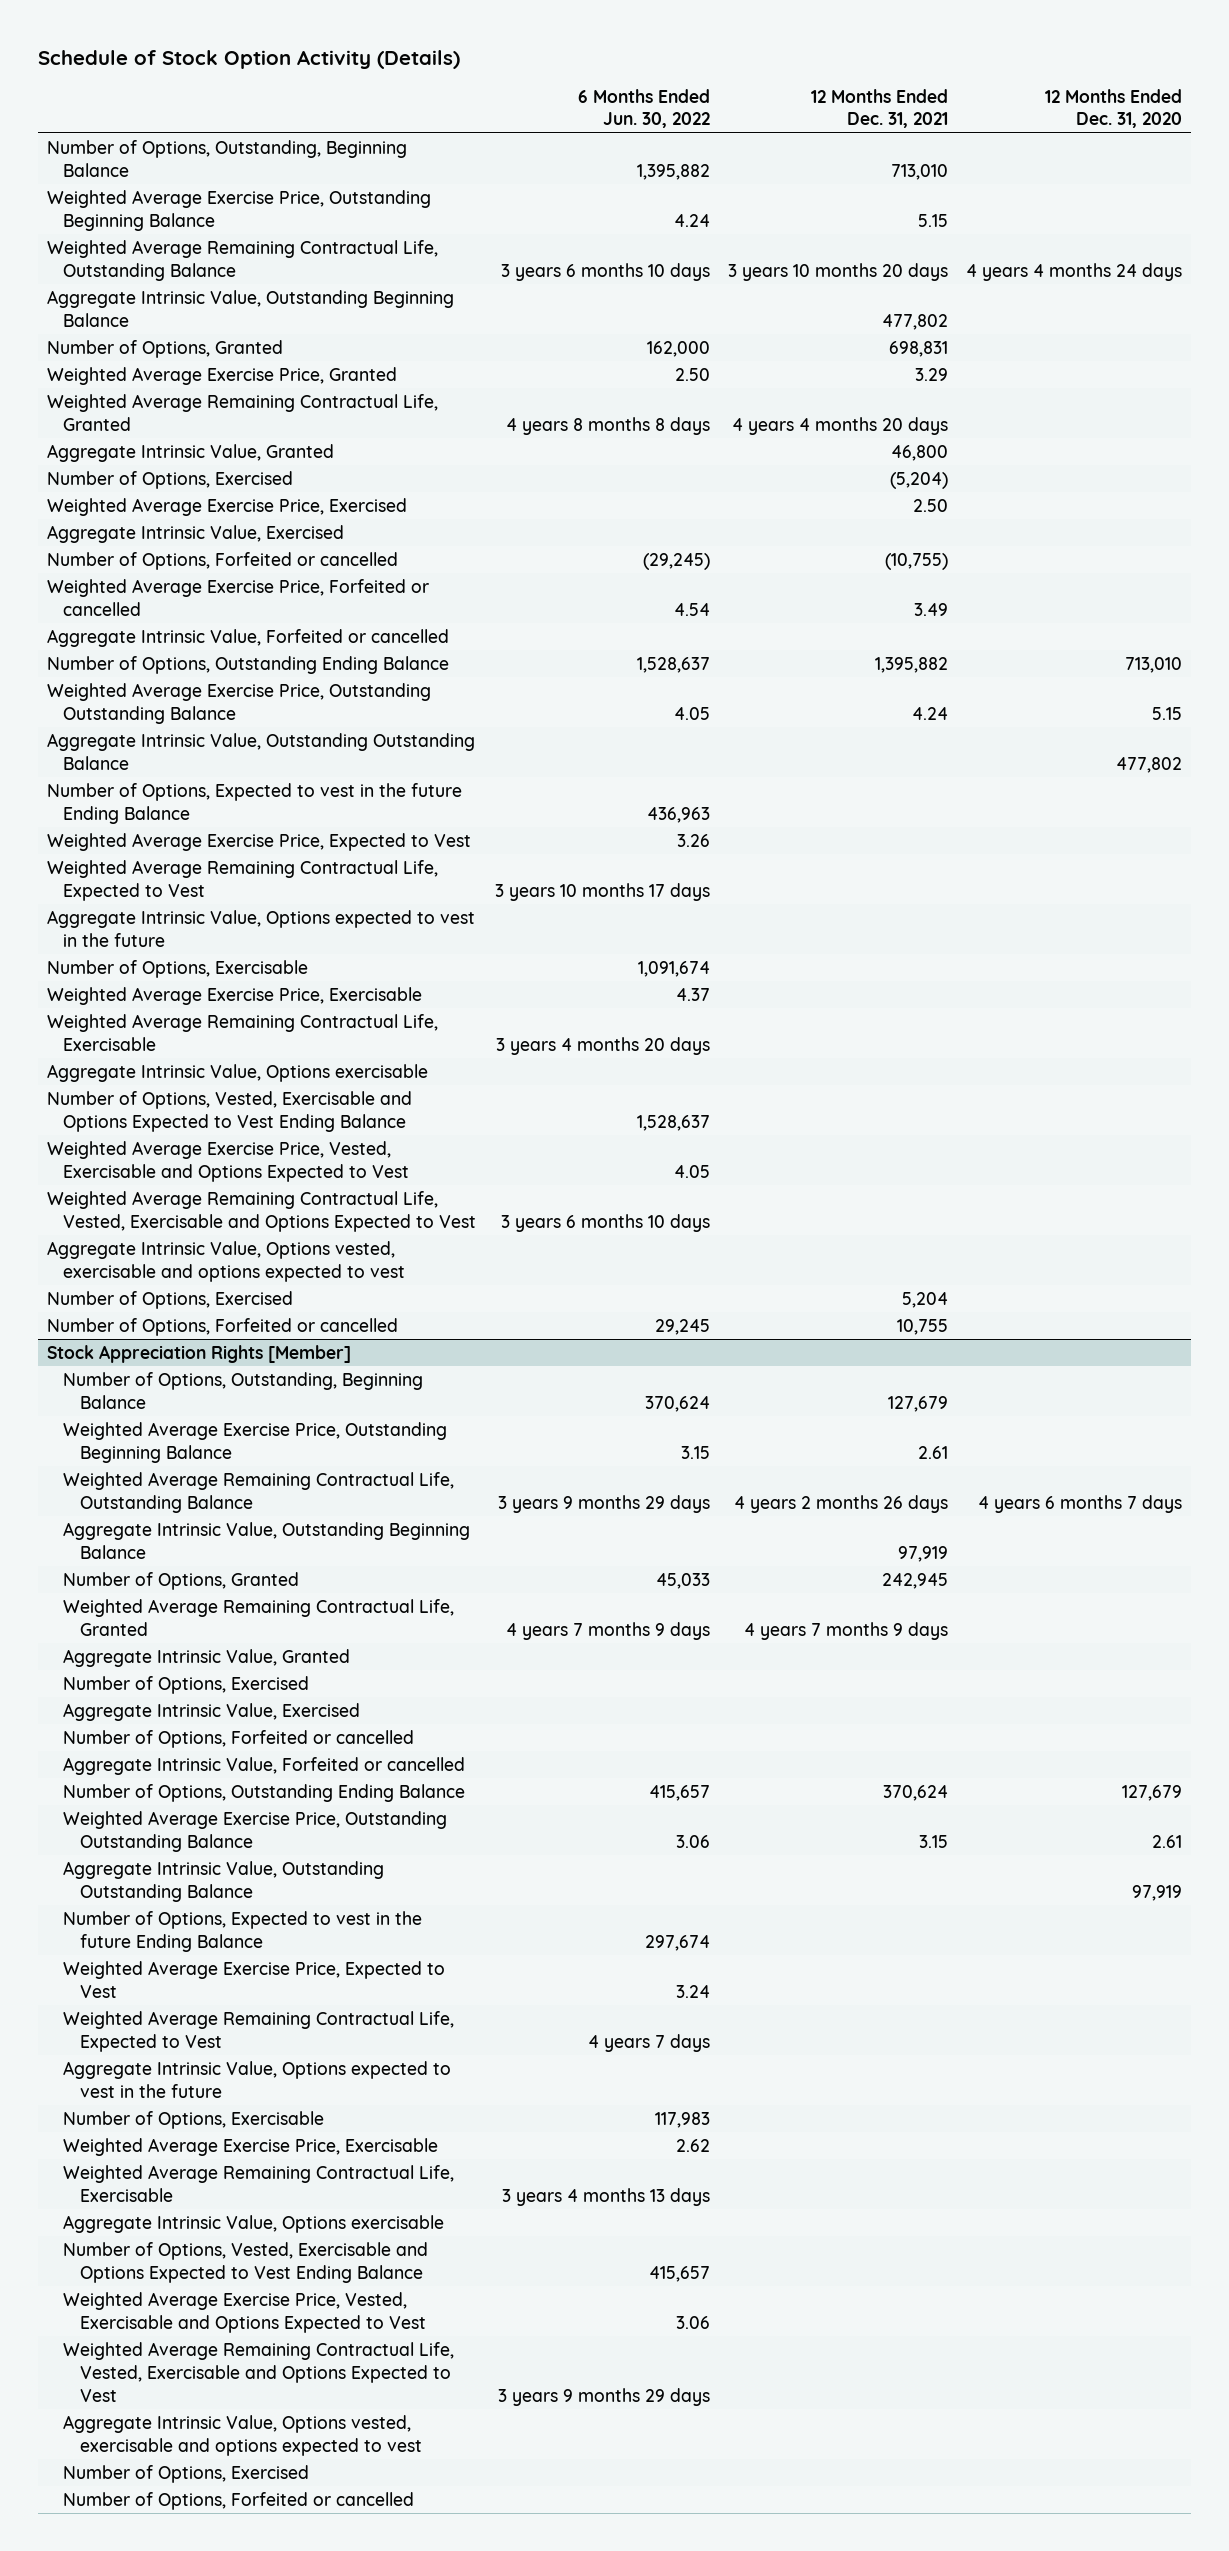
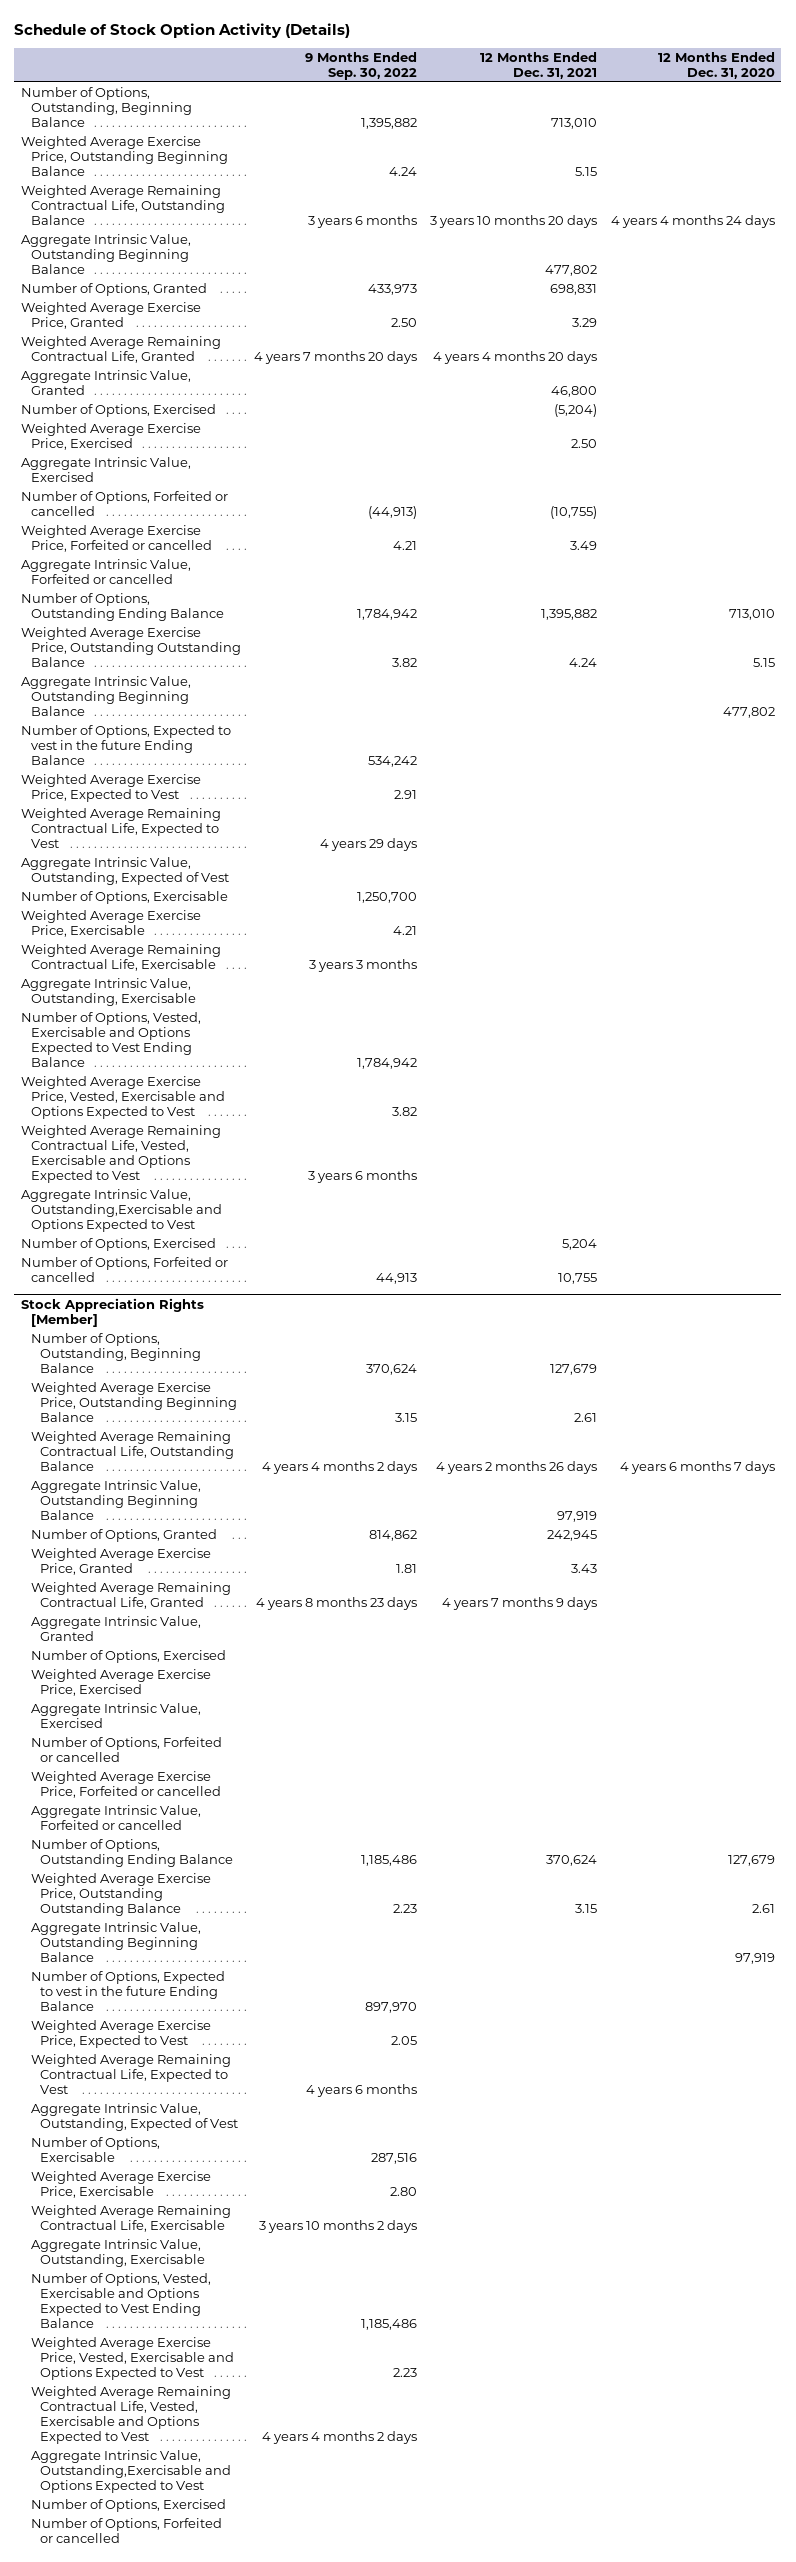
- | 6 Months Ended Jun. 30, 2022 | 12 Months Ended Dec. 31, 2021 | 12 Months Ended Dec. 31, 2020
+ | 9 Months Ended Sep. 30, 2022 | 12 Months Ended Dec. 31, 2021 | 12 Months Ended Dec. 31, 2020
- Aggregate Intrinsic Value, Outstanding Outstanding Balance | | | 477,802
+ Aggregate Intrinsic Value, Outstanding Beginning Balance | | | 477,802
- Aggregate Intrinsic Value, Options expected to vest in the future
+ Aggregate Intrinsic Value, Outstanding, Expected of Vest
- Aggregate Intrinsic Value, Options exercisable
+ Aggregate Intrinsic Value, Outstanding, Exercisable
- Aggregate Intrinsic Value, Options vested, exercisable and options expected to vest
+ Aggregate Intrinsic Value, Outstanding,Exercisable and Options Expected to Vest
@ Stock Appreciation Rights [Member]
+ Weighted Average Exercise Price, Granted | 1.81 | 3.43 |
+ Weighted Average Exercise Price, Exercised
+ Weighted Average Exercise Price, Forfeited or cancelled
- Aggregate Intrinsic Value, Outstanding Outstanding Balance | | | 97,919
+ Aggregate Intrinsic Value, Outstanding Beginning Balance | | | 97,919
- Aggregate Intrinsic Value, Options expected to vest in the future
+ Aggregate Intrinsic Value, Outstanding, Expected of Vest
- Aggregate Intrinsic Value, Options exercisable
+ Aggregate Intrinsic Value, Outstanding, Exercisable
- Aggregate Intrinsic Value, Options vested, exercisable and options expected to vest
+ Aggregate Intrinsic Value, Outstanding,Exercisable and Options Expected to Vest

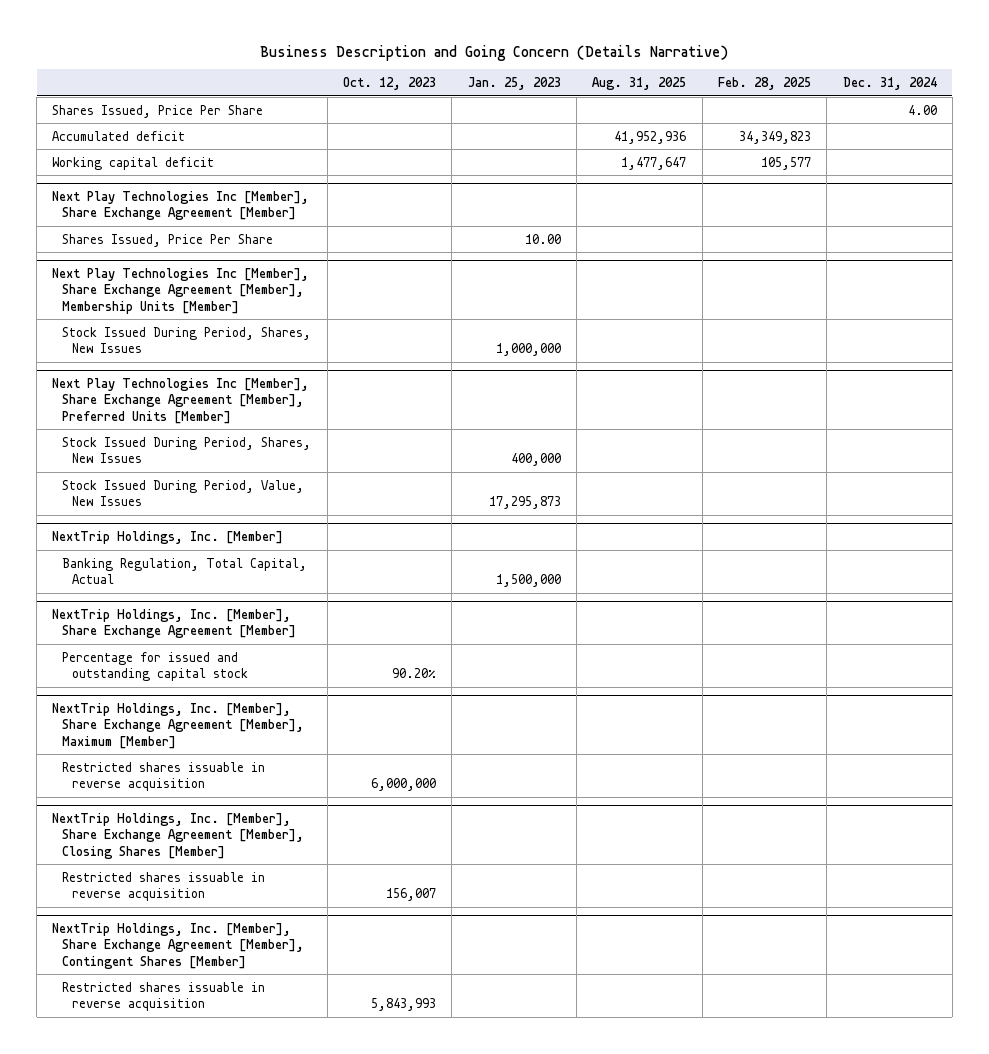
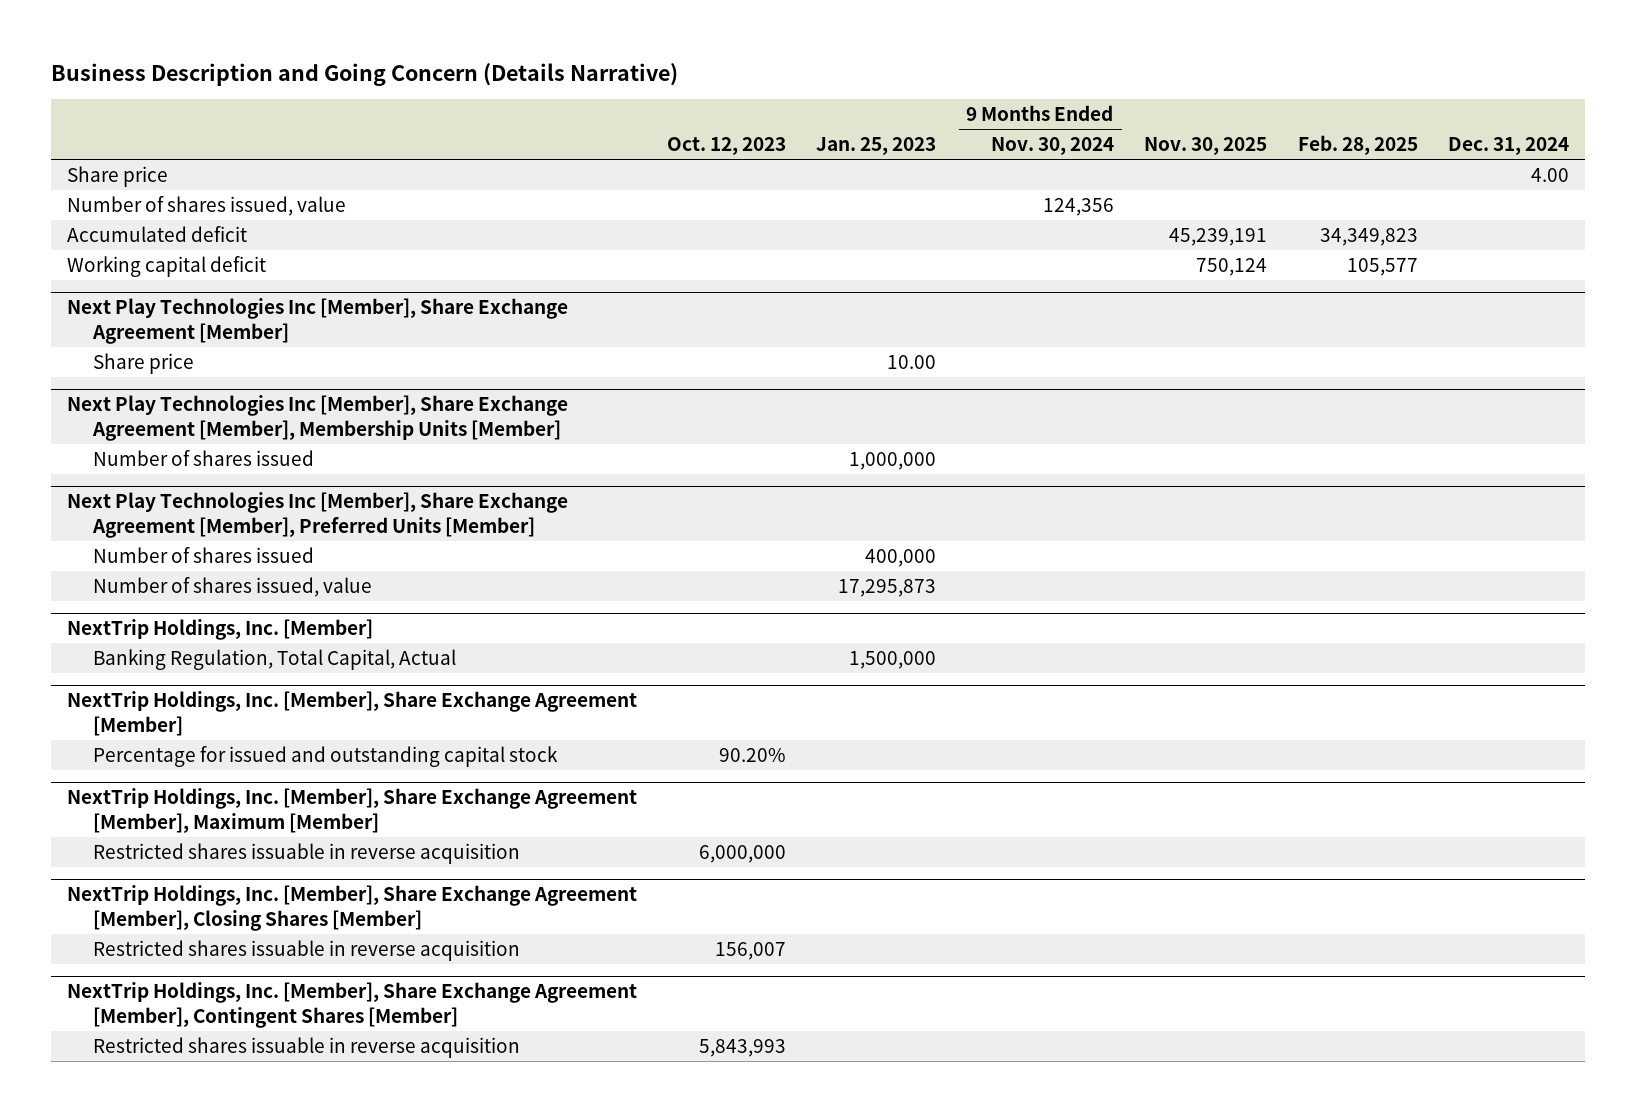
- | Oct. 12, 2023 | Jan. 25, 2023 | Aug. 31, 2025 | Feb. 28, 2025 | Dec. 31, 2024
+ | Oct. 12, 2023 | Jan. 25, 2023 | 9 Months Ended Nov. 30, 2024 | Nov. 30, 2025 | Feb. 28, 2025 | Dec. 31, 2024
- Shares Issued, Price Per Share | | | | | 4.00
+ Share price | | | | | | 4.00
+ Number of shares issued, value | | | 124,356 | | |
@ Next Play Technologies Inc [Member], Share Exchange Agreement [Member]
- Shares Issued, Price Per Share | | 10.00 | | |
+ Share price | | 10.00 | | | |
@ Next Play Technologies Inc [Member], Share Exchange Agreement [Member], Membership Units [Member]
- Stock Issued During Period, Shares, New Issues | | 1,000,000 | | |
+ Number of shares issued | | 1,000,000 | | | |
@ Next Play Technologies Inc [Member], Share Exchange Agreement [Member], Preferred Units [Member]
- Stock Issued During Period, Shares, New Issues | | 400,000 | | |
- Stock Issued During Period, Value, New Issues | | 17,295,873 | | |
+ Number of shares issued | | 400,000 | | | |
+ Number of shares issued, value | | 17,295,873 | | | |

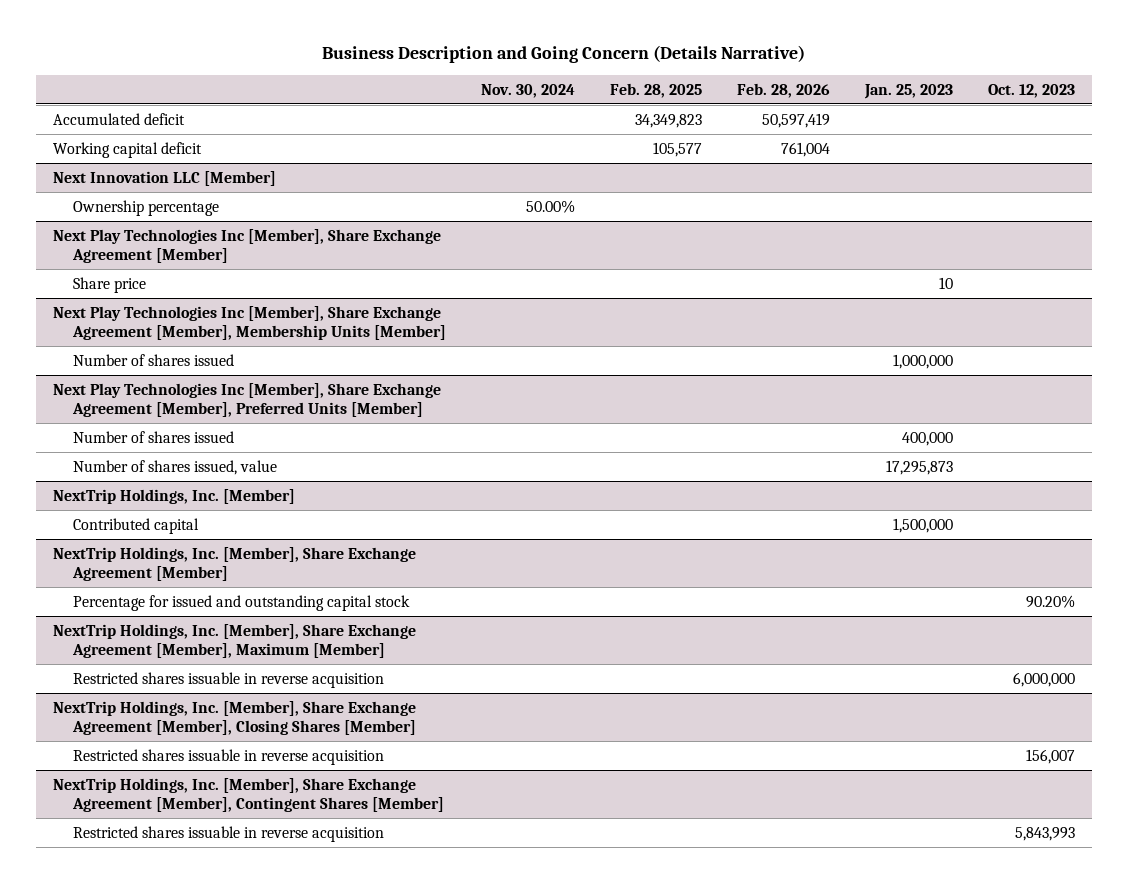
- | Oct. 12, 2023 | Jan. 25, 2023 | 9 Months Ended Nov. 30, 2024 | Nov. 30, 2025 | Feb. 28, 2025 | Dec. 31, 2024
+ | Nov. 30, 2024 | Feb. 28, 2025 | Feb. 28, 2026 | Jan. 25, 2023 | Oct. 12, 2023
- Share price | | | | | | 4.00
- Number of shares issued, value | | | 124,356 | | |
+ Next Innovation LLC [Member]
+ Ownership percentage | 50.00% | | | |
@ Next Play Technologies Inc [Member], Share Exchange Agreement [Member]
- Share price | | 10.00 | | | |
+ Share price | | | | 10 |
@ NextTrip Holdings, Inc. [Member]
- Banking Regulation, Total Capital, Actual | | 1,500,000 | | | |
+ Contributed capital | | | | 1,500,000 |

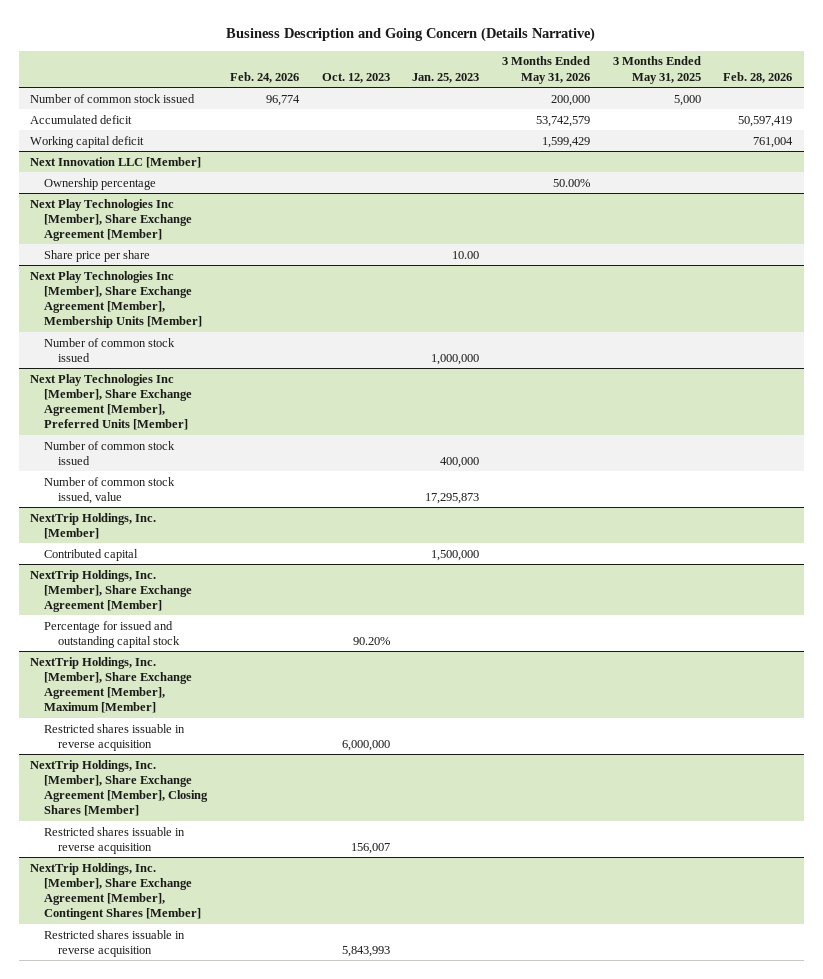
- | Nov. 30, 2024 | Feb. 28, 2025 | Feb. 28, 2026 | Jan. 25, 2023 | Oct. 12, 2023
+ | Feb. 24, 2026 | Oct. 12, 2023 | Jan. 25, 2023 | 3 Months Ended May 31, 2026 | 3 Months Ended May 31, 2025 | Feb. 28, 2026
+ Number of common stock issued | 96,774 | | | 200,000 | 5,000 |
@ Next Play Technologies Inc [Member], Share Exchange Agreement [Member]
- Share price | | | | 10 |
+ Share price per share | | | 10.00 | | |
@ Next Play Technologies Inc [Member], Share Exchange Agreement [Member], Membership Units [Member]
- Number of shares issued | | | | 1,000,000 |
+ Number of common stock issued | | | 1,000,000 | | |
@ Next Play Technologies Inc [Member], Share Exchange Agreement [Member], Preferred Units [Member]
- Number of shares issued | | | | 400,000 |
- Number of shares issued, value | | | | 17,295,873 |
+ Number of common stock issued | | | 400,000 | | |
+ Number of common stock issued, value | | | 17,295,873 | | |

